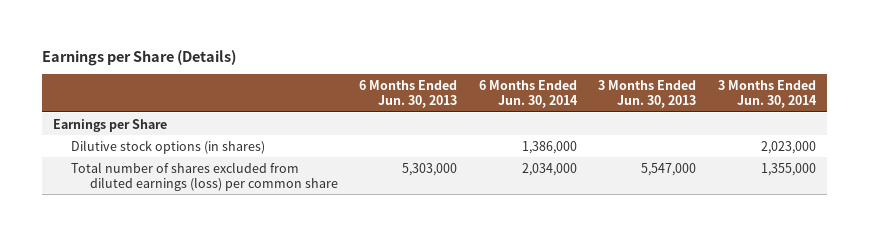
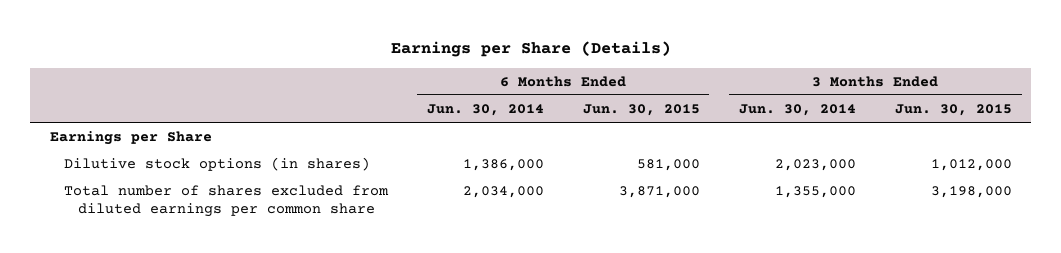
- | 6 Months Ended Jun. 30, 2013 | 6 Months Ended Jun. 30, 2014 | 3 Months Ended Jun. 30, 2013 | 3 Months Ended Jun. 30, 2014
+ | 6 Months Ended Jun. 30, 2014 | 6 Months Ended Jun. 30, 2015 | 3 Months Ended Jun. 30, 2014 | 3 Months Ended Jun. 30, 2015
- Total number of shares excluded from diluted earnings (loss) per common share | 5,303,000 | 2,034,000 | 5,547,000 | 1,355,000
+ Total number of shares excluded from diluted earnings per common share | 2,034,000 | 3,871,000 | 1,355,000 | 3,198,000

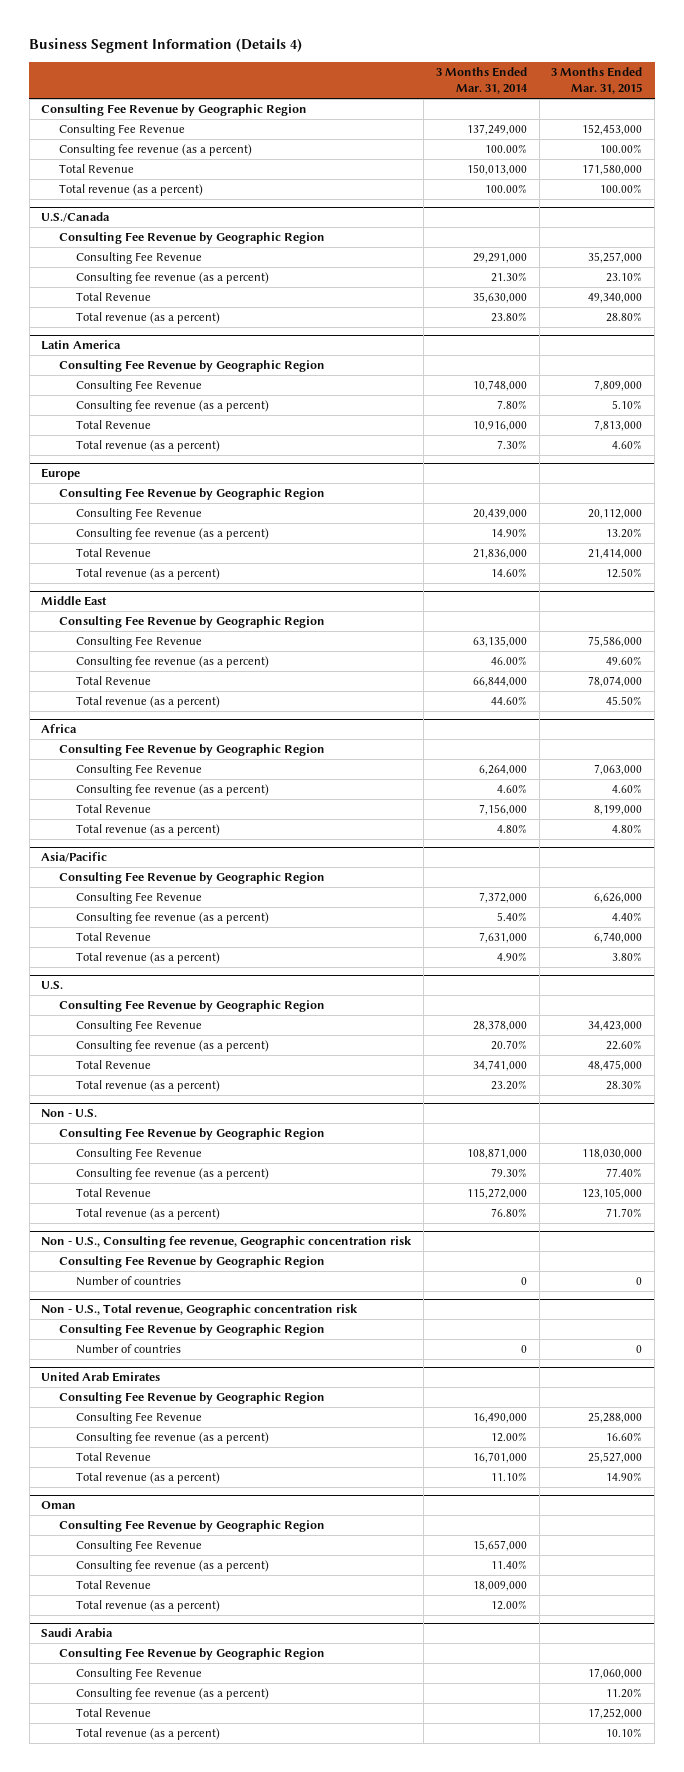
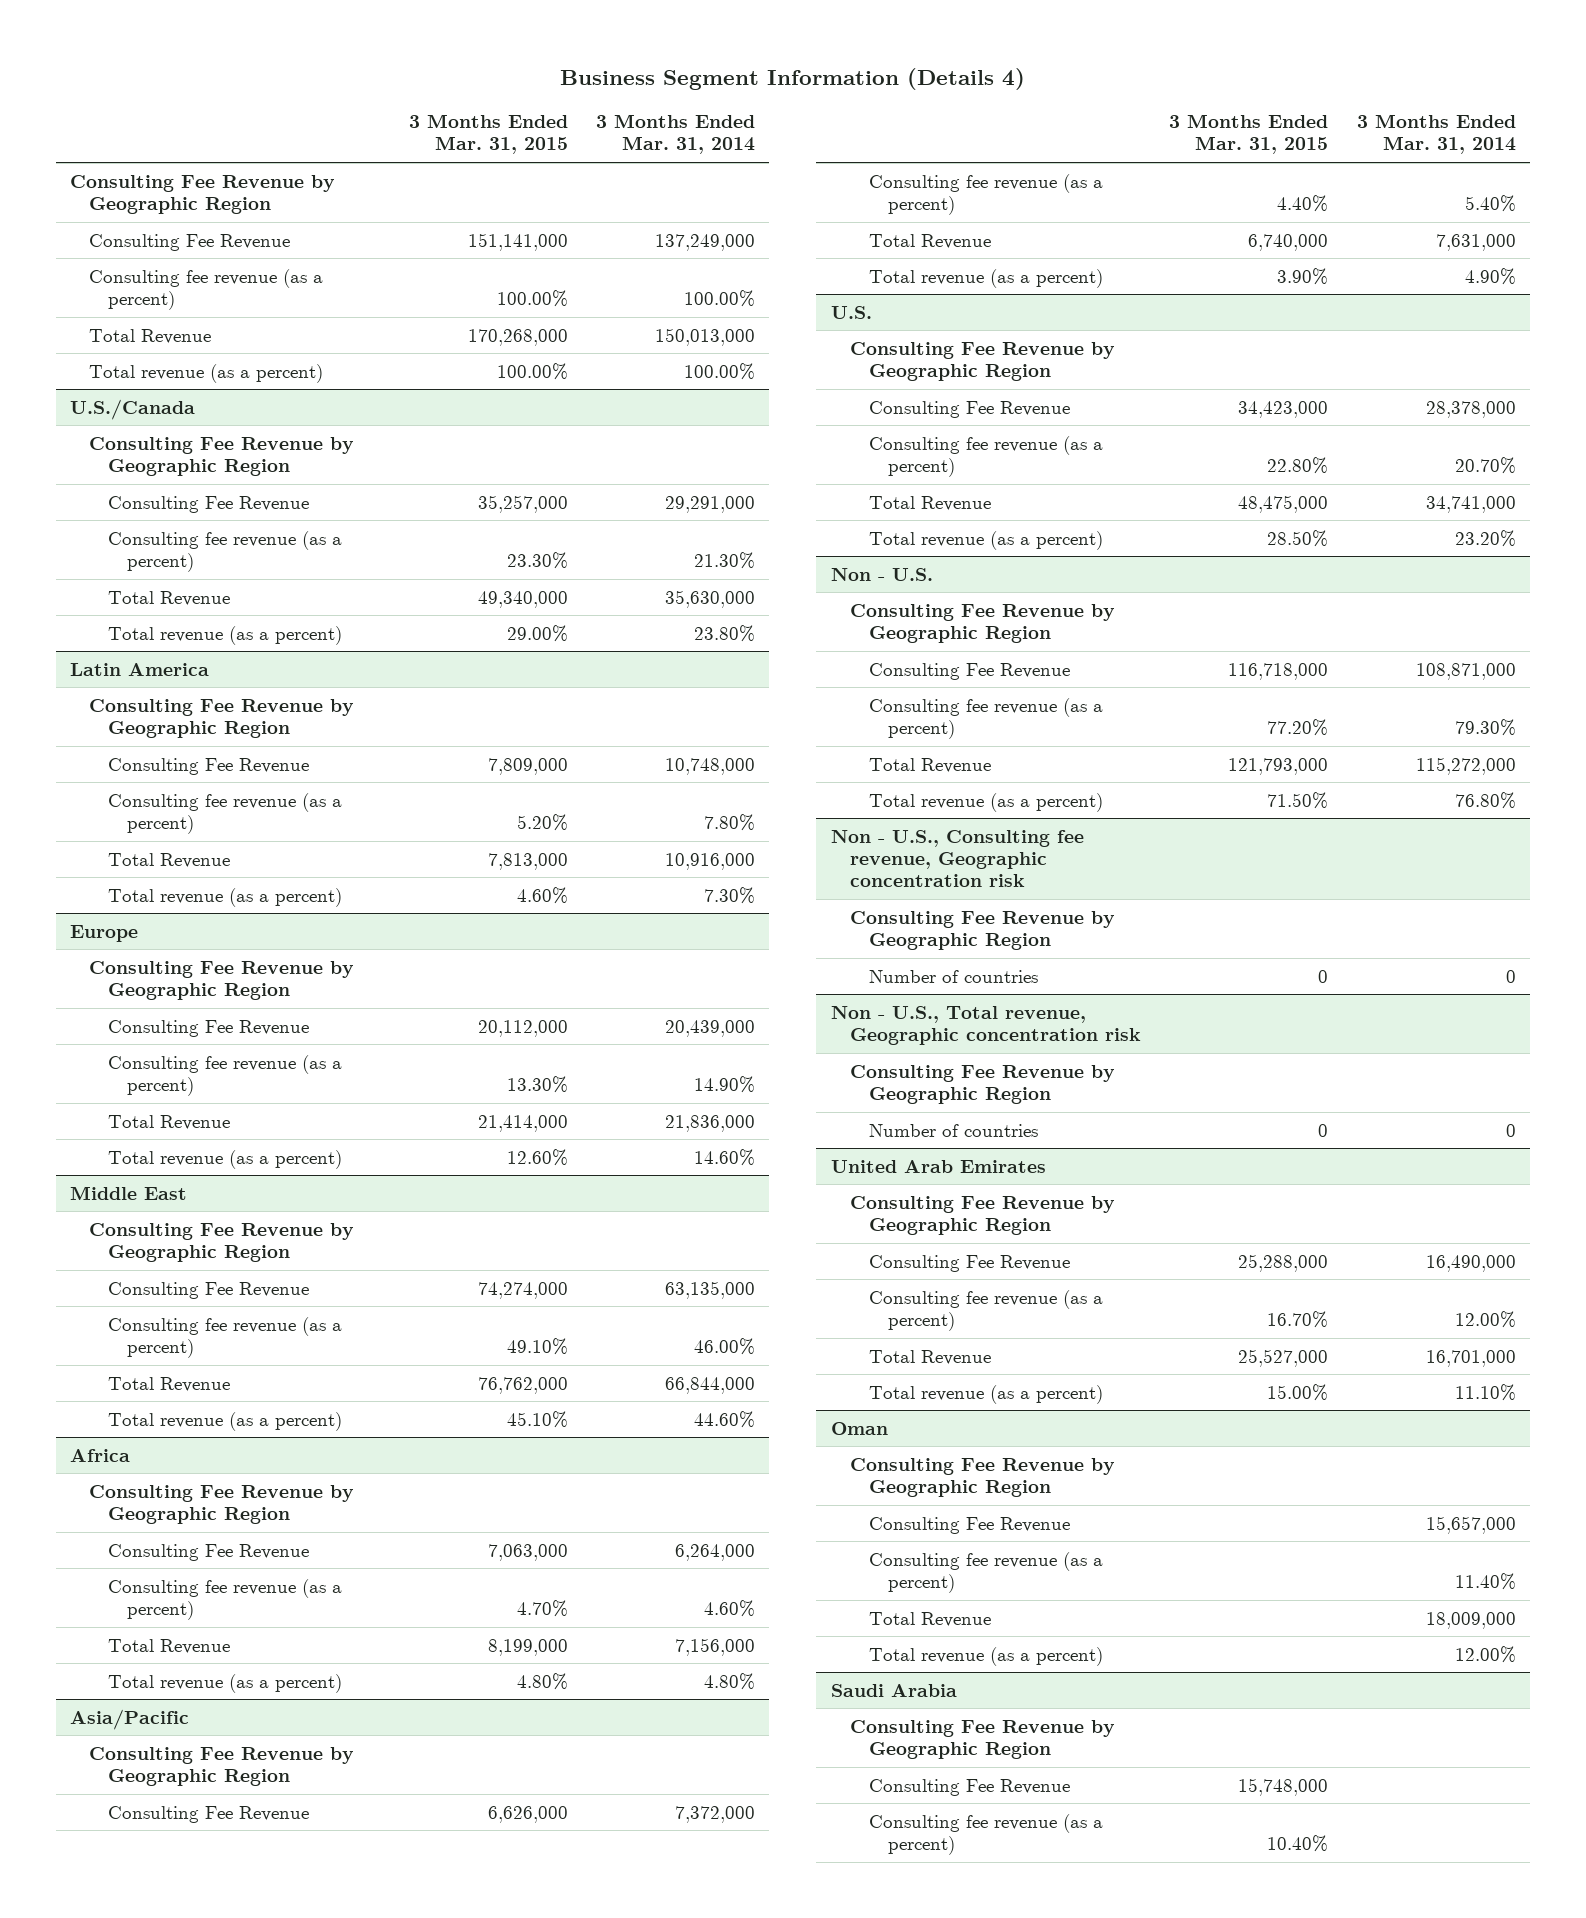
- | 3 Months Ended Mar. 31, 2014 | 3 Months Ended Mar. 31, 2015
+ | 3 Months Ended Mar. 31, 2015 | 3 Months Ended Mar. 31, 2014
- Consulting Fee Revenue | 137,249,000 | 152,453,000
+ Consulting Fee Revenue | 151,141,000 | 137,249,000
- Total Revenue | 150,013,000 | 171,580,000
+ Total Revenue | 170,268,000 | 150,013,000
@ U.S./Canada
- Consulting fee revenue (as a percent) | 21.30% | 23.10%
+ Consulting fee revenue (as a percent) | 23.30% | 21.30%
- Total revenue (as a percent) | 23.80% | 28.80%
+ Total revenue (as a percent) | 29.00% | 23.80%
@ Latin America
- Consulting fee revenue (as a percent) | 7.80% | 5.10%
+ Consulting fee revenue (as a percent) | 5.20% | 7.80%
@ Europe
- Consulting fee revenue (as a percent) | 14.90% | 13.20%
+ Consulting fee revenue (as a percent) | 13.30% | 14.90%
- Total revenue (as a percent) | 14.60% | 12.50%
+ Total revenue (as a percent) | 12.60% | 14.60%
@ Middle East
- Consulting Fee Revenue | 63,135,000 | 75,586,000
- Consulting fee revenue (as a percent) | 46.00% | 49.60%
- Total Revenue | 66,844,000 | 78,074,000
- Total revenue (as a percent) | 44.60% | 45.50%
+ Consulting Fee Revenue | 74,274,000 | 63,135,000
+ Consulting fee revenue (as a percent) | 49.10% | 46.00%
+ Total Revenue | 76,762,000 | 66,844,000
+ Total revenue (as a percent) | 45.10% | 44.60%
@ Africa
- Consulting fee revenue (as a percent) | 4.60% | 4.60%
+ Consulting fee revenue (as a percent) | 4.70% | 4.60%
@ Asia/Pacific
- Total revenue (as a percent) | 4.90% | 3.80%
+ Total revenue (as a percent) | 3.90% | 4.90%
@ U.S.
- Consulting fee revenue (as a percent) | 20.70% | 22.60%
+ Consulting fee revenue (as a percent) | 22.80% | 20.70%
- Total revenue (as a percent) | 23.20% | 28.30%
+ Total revenue (as a percent) | 28.50% | 23.20%
@ Non - U.S.
- Consulting Fee Revenue | 108,871,000 | 118,030,000
- Consulting fee revenue (as a percent) | 79.30% | 77.40%
- Total Revenue | 115,272,000 | 123,105,000
- Total revenue (as a percent) | 76.80% | 71.70%
+ Consulting Fee Revenue | 116,718,000 | 108,871,000
+ Consulting fee revenue (as a percent) | 77.20% | 79.30%
+ Total Revenue | 121,793,000 | 115,272,000
+ Total revenue (as a percent) | 71.50% | 76.80%
@ United Arab Emirates
- Consulting fee revenue (as a percent) | 12.00% | 16.60%
+ Consulting fee revenue (as a percent) | 16.70% | 12.00%
- Total revenue (as a percent) | 11.10% | 14.90%
+ Total revenue (as a percent) | 15.00% | 11.10%
@ Saudi Arabia
- Consulting Fee Revenue | | 17,060,000
- Consulting fee revenue (as a percent) | | 11.20%
- Total Revenue | | 17,252,000
- Total revenue (as a percent) | | 10.10%
+ Consulting Fee Revenue | 15,748,000 |
+ Consulting fee revenue (as a percent) | 10.40% |

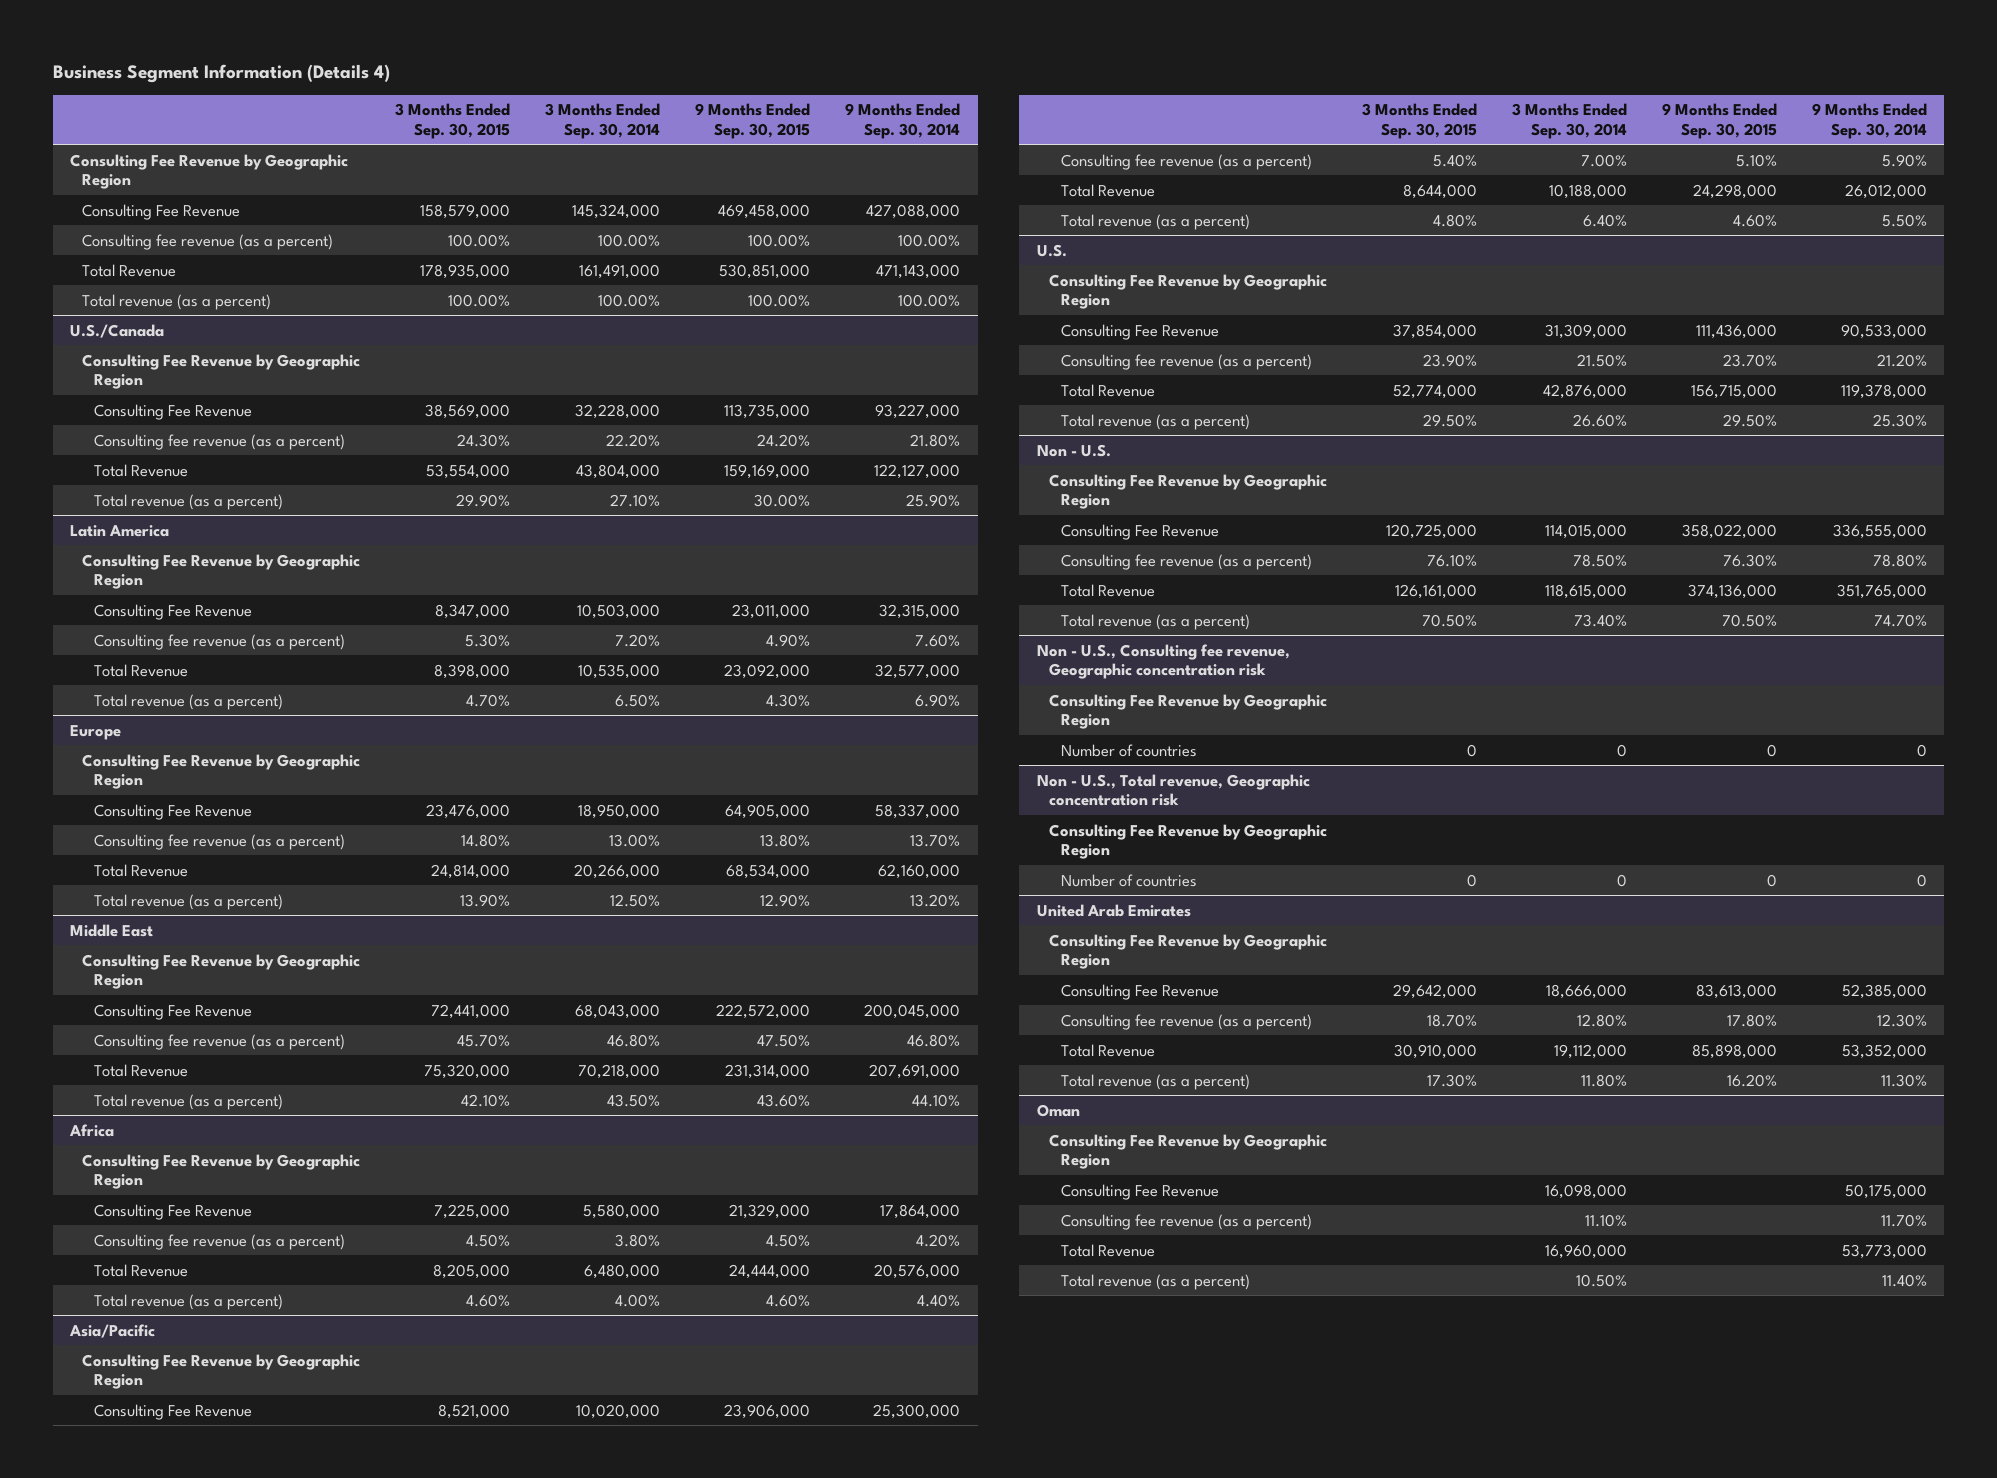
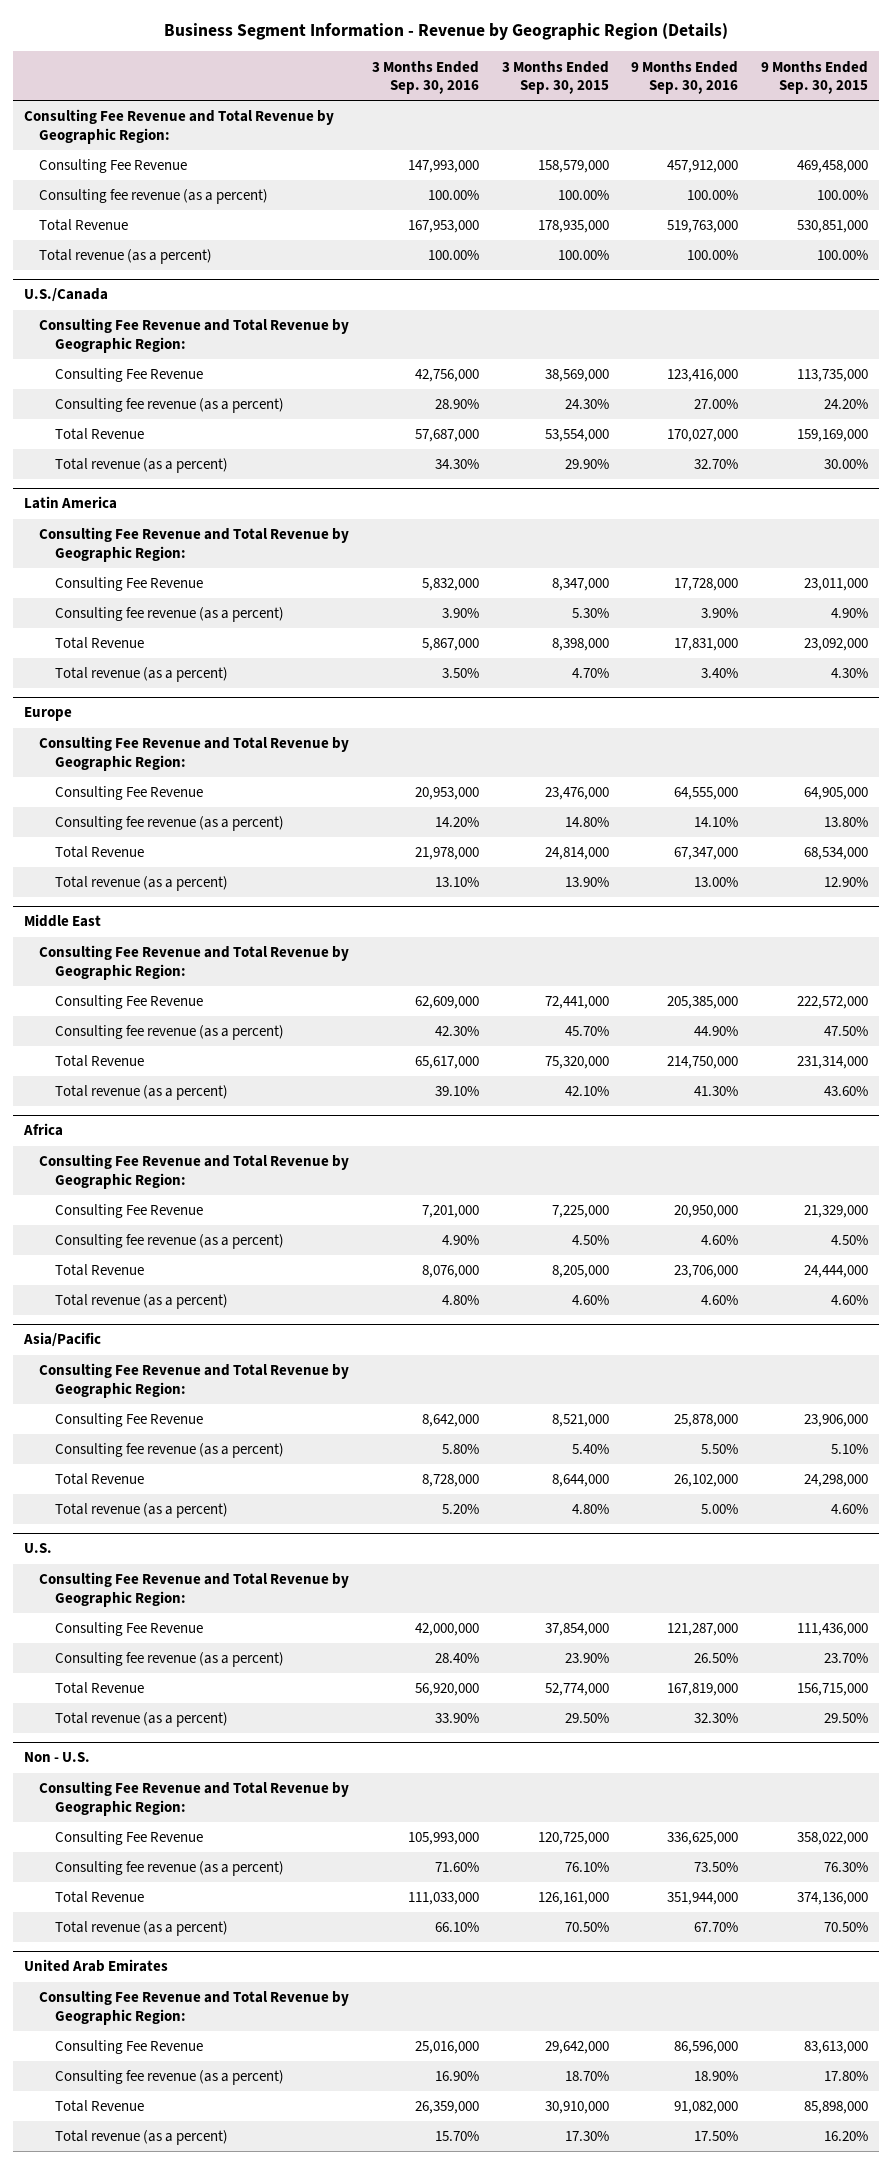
- Business Segment Information (Details 4)
+ Business Segment Information - Revenue by Geographic Region (Details)
- | 3 Months Ended Sep. 30, 2015 | 3 Months Ended Sep. 30, 2014 | 9 Months Ended Sep. 30, 2015 | 9 Months Ended Sep. 30, 2014
+ | 3 Months Ended Sep. 30, 2016 | 3 Months Ended Sep. 30, 2015 | 9 Months Ended Sep. 30, 2016 | 9 Months Ended Sep. 30, 2015
- Consulting Fee Revenue by Geographic Region
+ Consulting Fee Revenue and Total Revenue by Geographic Region:
@ U.S./Canada
- Consulting Fee Revenue by Geographic Region
+ Consulting Fee Revenue and Total Revenue by Geographic Region:
@ Latin America
- Consulting Fee Revenue by Geographic Region
+ Consulting Fee Revenue and Total Revenue by Geographic Region:
@ Europe
- Consulting Fee Revenue by Geographic Region
+ Consulting Fee Revenue and Total Revenue by Geographic Region:
@ Middle East
- Consulting Fee Revenue by Geographic Region
+ Consulting Fee Revenue and Total Revenue by Geographic Region:
@ Africa
- Consulting Fee Revenue by Geographic Region
+ Consulting Fee Revenue and Total Revenue by Geographic Region:
@ Asia/Pacific
- Consulting Fee Revenue by Geographic Region
+ Consulting Fee Revenue and Total Revenue by Geographic Region:
@ U.S.
- Consulting Fee Revenue by Geographic Region
+ Consulting Fee Revenue and Total Revenue by Geographic Region:
@ Non - U.S.
- Consulting Fee Revenue by Geographic Region
+ Consulting Fee Revenue and Total Revenue by Geographic Region:
- Non - U.S., Consulting fee revenue, Geographic concentration risk
- Consulting Fee Revenue by Geographic Region
- Number of countries | 0 | 0 | 0 | 0
- Non - U.S., Total revenue, Geographic concentration risk
- Consulting Fee Revenue by Geographic Region
- Number of countries | 0 | 0 | 0 | 0
@ United Arab Emirates
- Consulting Fee Revenue by Geographic Region
+ Consulting Fee Revenue and Total Revenue by Geographic Region:
- Oman
- Consulting Fee Revenue by Geographic Region
- Consulting Fee Revenue | | 16,098,000 | | 50,175,000
- Consulting fee revenue (as a percent) | | 11.10% | | 11.70%
- Total Revenue | | 16,960,000 | | 53,773,000
- Total revenue (as a percent) | | 10.50% | | 11.40%

